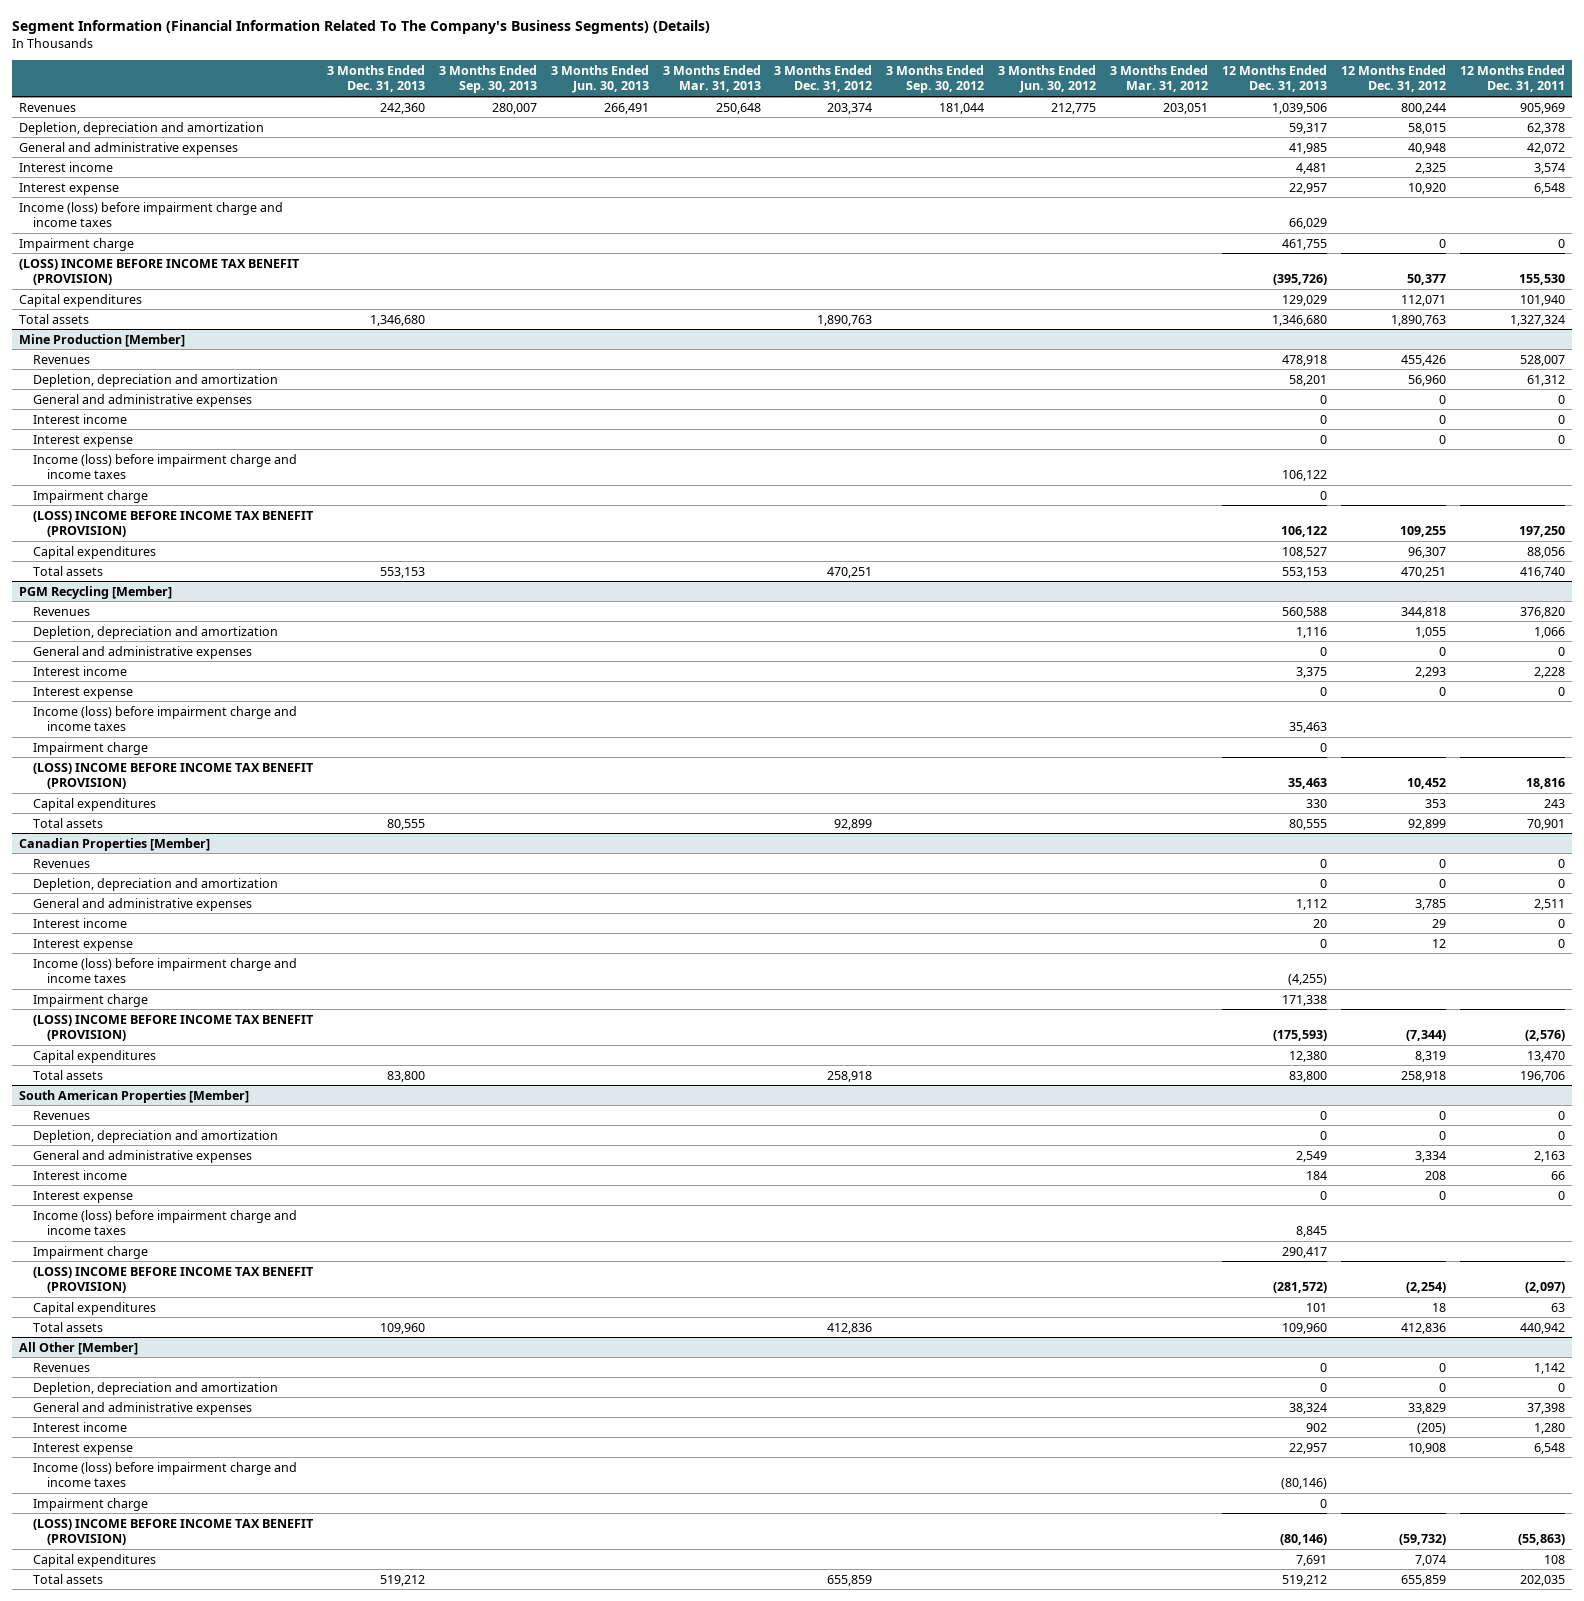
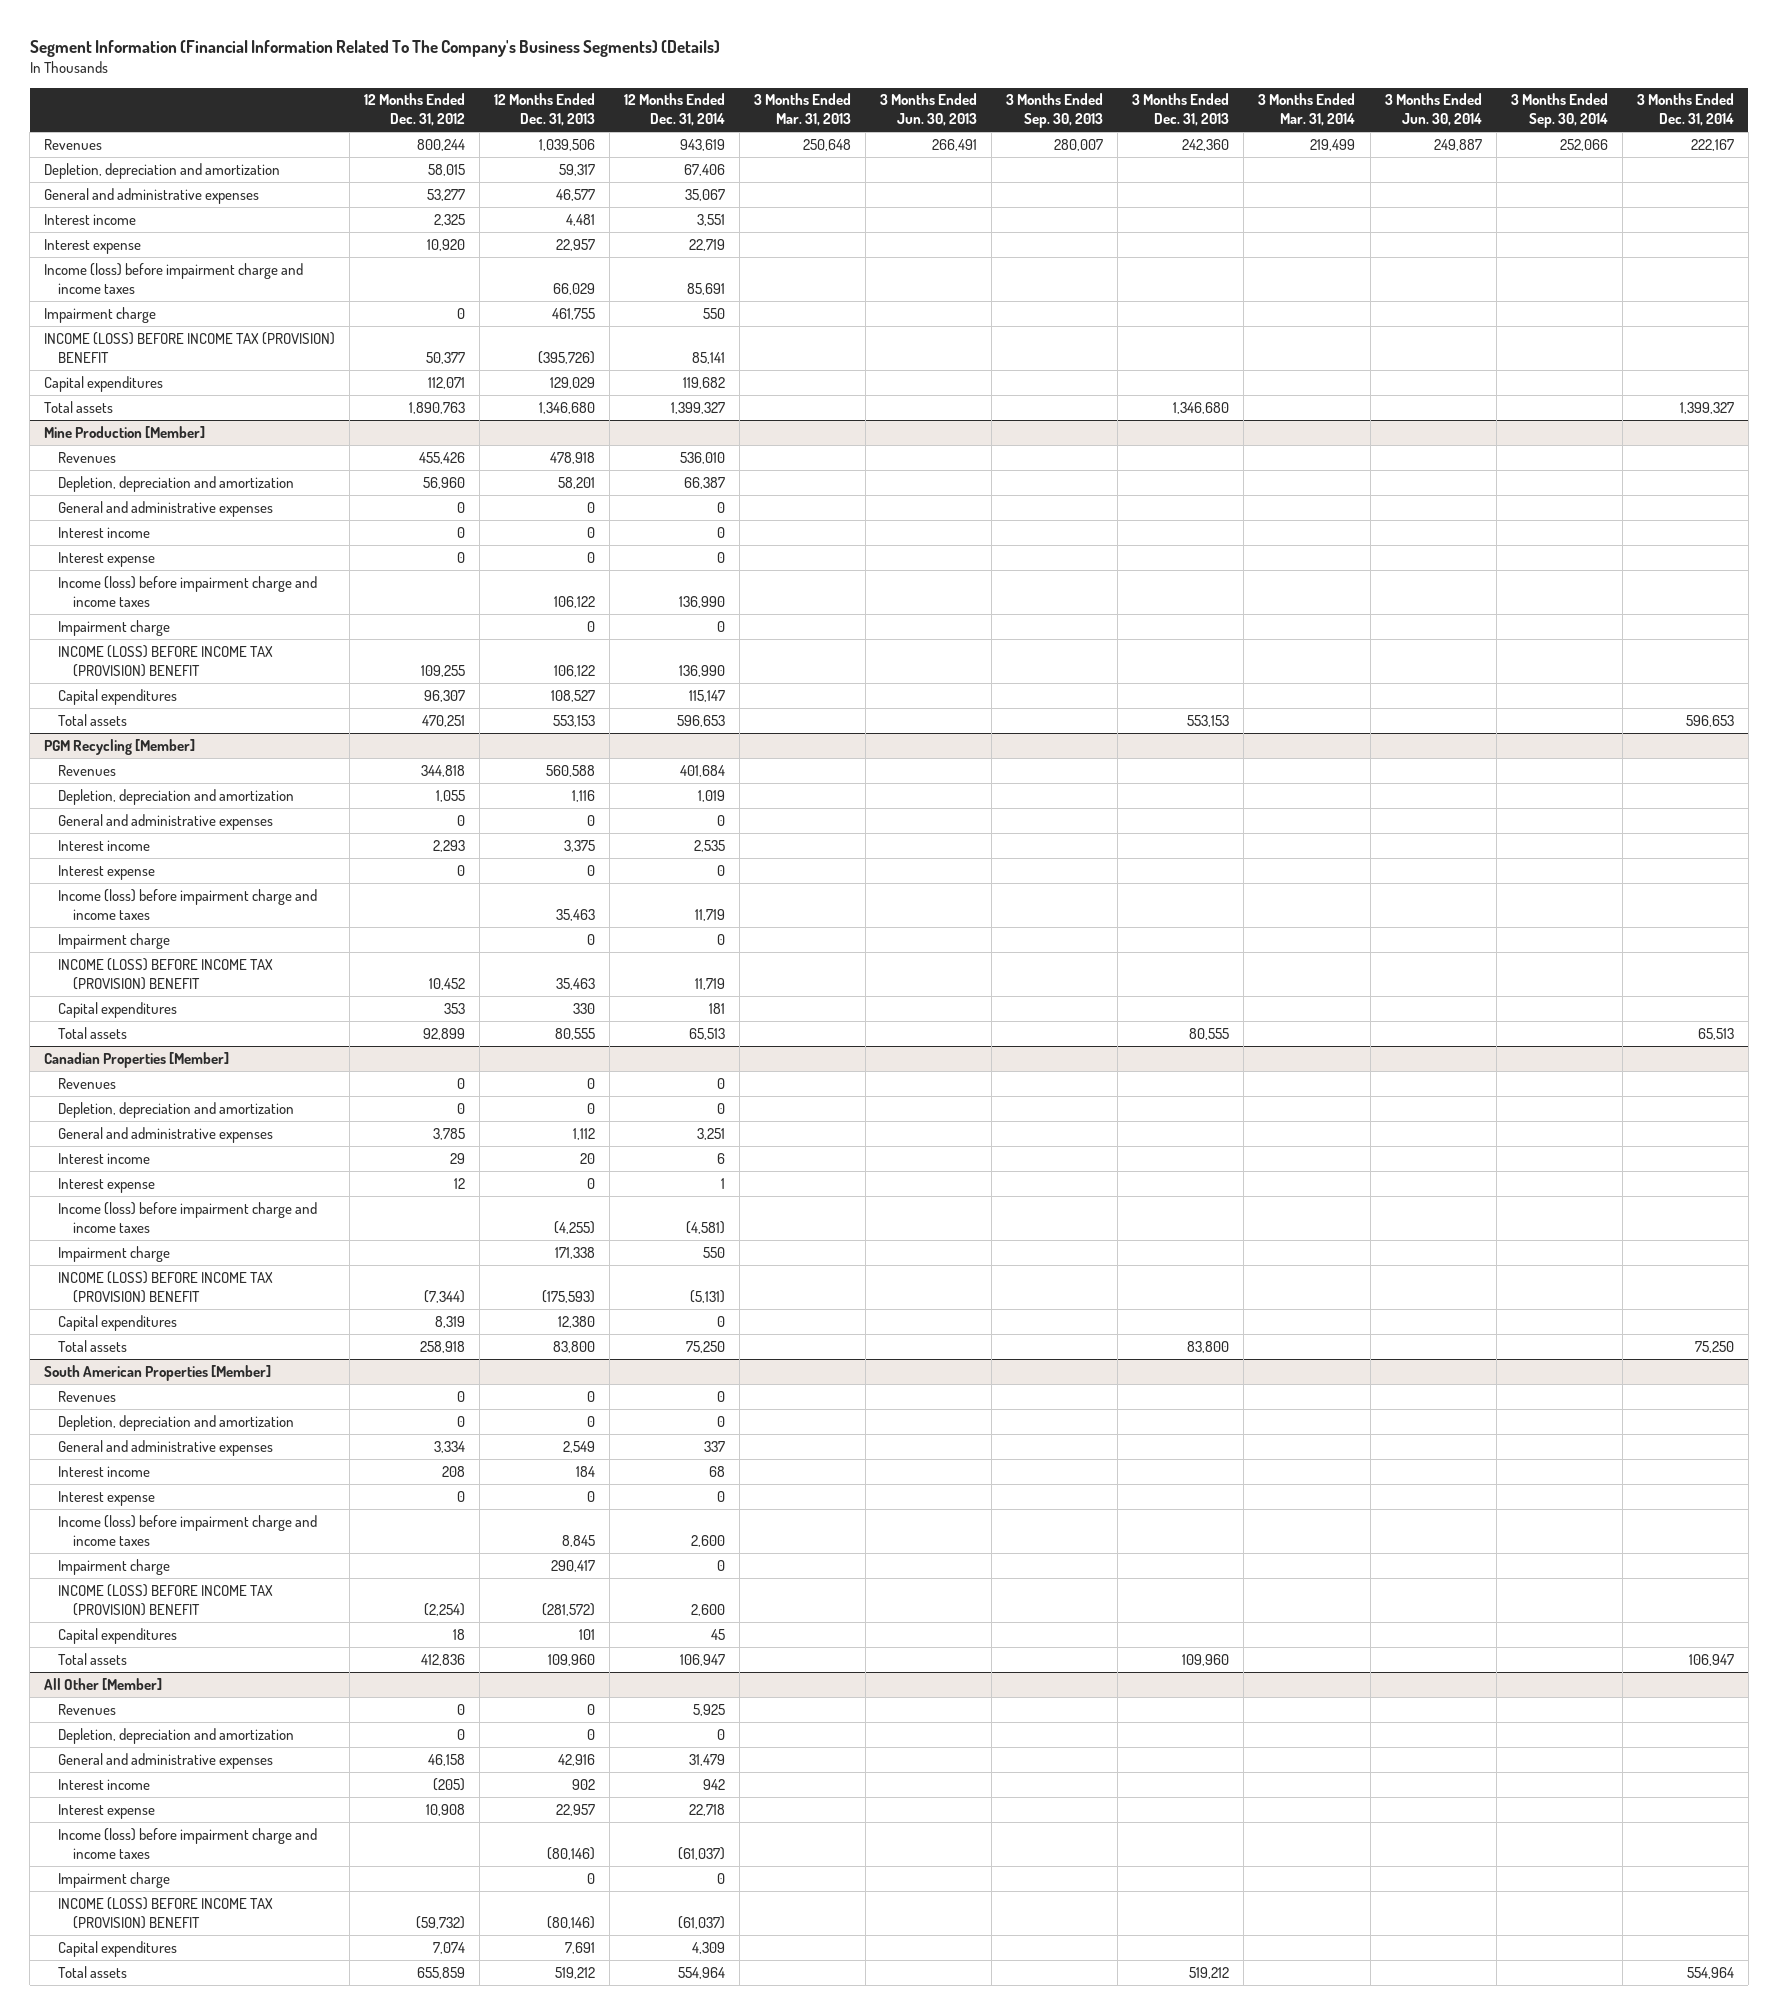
- | 3 Months Ended Dec. 31, 2013 | 3 Months Ended Sep. 30, 2013 | 3 Months Ended Jun. 30, 2013 | 3 Months Ended Mar. 31, 2013 | 3 Months Ended Dec. 31, 2012 | 3 Months Ended Sep. 30, 2012 | 3 Months Ended Jun. 30, 2012 | 3 Months Ended Mar. 31, 2012 | 12 Months Ended Dec. 31, 2013 | 12 Months Ended Dec. 31, 2012 | 12 Months Ended Dec. 31, 2011
+ | 12 Months Ended Dec. 31, 2012 | 12 Months Ended Dec. 31, 2013 | 12 Months Ended Dec. 31, 2014 | 3 Months Ended Mar. 31, 2013 | 3 Months Ended Jun. 30, 2013 | 3 Months Ended Sep. 30, 2013 | 3 Months Ended Dec. 31, 2013 | 3 Months Ended Mar. 31, 2014 | 3 Months Ended Jun. 30, 2014 | 3 Months Ended Sep. 30, 2014 | 3 Months Ended Dec. 31, 2014
- General and administrative expenses | | | | | | | | | 41,985 | 40,948 | 42,072
+ General and administrative expenses | 53,277 | 46,577 | 35,067 | | | | | | | |
- (LOSS) INCOME BEFORE INCOME TAX BENEFIT (PROVISION) | | | | | | | | | (395,726) | 50,377 | 155,530
+ INCOME (LOSS) BEFORE INCOME TAX (PROVISION) BENEFIT | 50,377 | (395,726) | 85,141 | | | | | | | |
@ Mine Production [Member]
- (LOSS) INCOME BEFORE INCOME TAX BENEFIT (PROVISION) | | | | | | | | | 106,122 | 109,255 | 197,250
+ INCOME (LOSS) BEFORE INCOME TAX (PROVISION) BENEFIT | 109,255 | 106,122 | 136,990 | | | | | | | |
@ PGM Recycling [Member]
- (LOSS) INCOME BEFORE INCOME TAX BENEFIT (PROVISION) | | | | | | | | | 35,463 | 10,452 | 18,816
+ INCOME (LOSS) BEFORE INCOME TAX (PROVISION) BENEFIT | 10,452 | 35,463 | 11,719 | | | | | | | |
@ Canadian Properties [Member]
- (LOSS) INCOME BEFORE INCOME TAX BENEFIT (PROVISION) | | | | | | | | | (175,593) | (7,344) | (2,576)
+ INCOME (LOSS) BEFORE INCOME TAX (PROVISION) BENEFIT | (7,344) | (175,593) | (5,131) | | | | | | | |
@ South American Properties [Member]
- (LOSS) INCOME BEFORE INCOME TAX BENEFIT (PROVISION) | | | | | | | | | (281,572) | (2,254) | (2,097)
+ INCOME (LOSS) BEFORE INCOME TAX (PROVISION) BENEFIT | (2,254) | (281,572) | 2,600 | | | | | | | |
@ All Other [Member]
- General and administrative expenses | | | | | | | | | 38,324 | 33,829 | 37,398
+ General and administrative expenses | 46,158 | 42,916 | 31,479 | | | | | | | |
- (LOSS) INCOME BEFORE INCOME TAX BENEFIT (PROVISION) | | | | | | | | | (80,146) | (59,732) | (55,863)
+ INCOME (LOSS) BEFORE INCOME TAX (PROVISION) BENEFIT | (59,732) | (80,146) | (61,037) | | | | | | | |

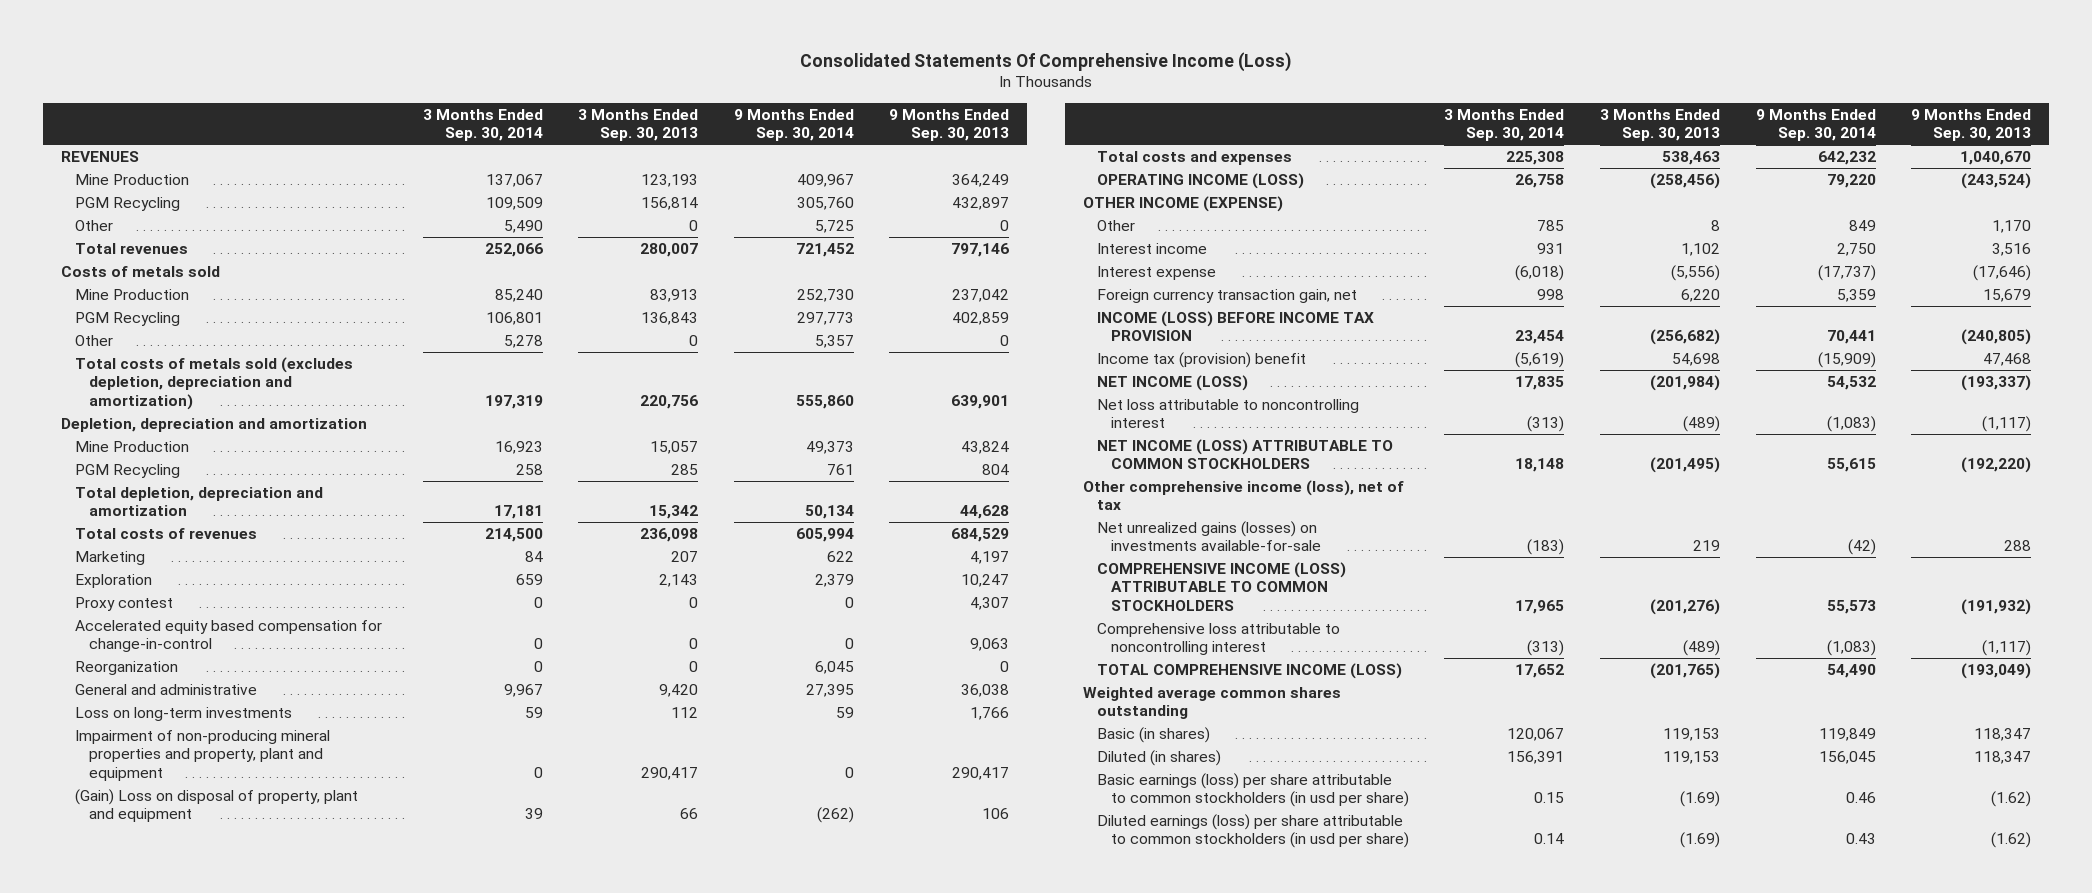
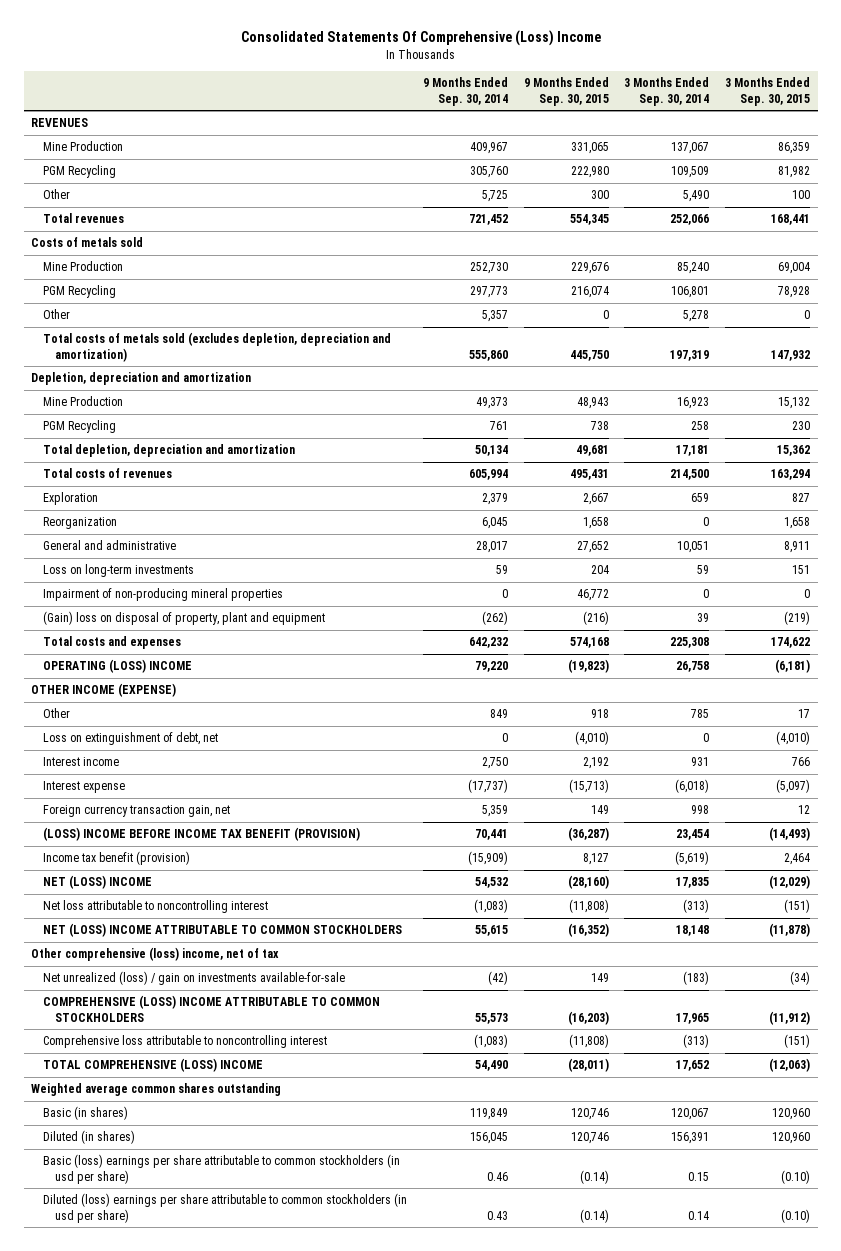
- Consolidated Statements Of Comprehensive Income (Loss)
+ Consolidated Statements Of Comprehensive (Loss) Income
- | 3 Months Ended Sep. 30, 2014 | 3 Months Ended Sep. 30, 2013 | 9 Months Ended Sep. 30, 2014 | 9 Months Ended Sep. 30, 2013
+ | 9 Months Ended Sep. 30, 2014 | 9 Months Ended Sep. 30, 2015 | 3 Months Ended Sep. 30, 2014 | 3 Months Ended Sep. 30, 2015
- Marketing | 84 | 207 | 622 | 4,197
- Proxy contest | 0 | 0 | 0 | 4,307
- Accelerated equity based compensation for change-in-control | 0 | 0 | 0 | 9,063
- General and administrative | 9,967 | 9,420 | 27,395 | 36,038
+ General and administrative | 28,017 | 27,652 | 10,051 | 8,911
- Impairment of non-producing mineral properties and property, plant and equipment | 0 | 290,417 | 0 | 290,417
- (Gain) Loss on disposal of property, plant and equipment | 39 | 66 | (262) | 106
+ Impairment of non-producing mineral properties | 0 | 46,772 | 0 | 0
+ (Gain) loss on disposal of property, plant and equipment | (262) | (216) | 39 | (219)
- OPERATING INCOME (LOSS) | 26,758 | (258,456) | 79,220 | (243,524)
+ OPERATING (LOSS) INCOME | 79,220 | (19,823) | 26,758 | (6,181)
+ Loss on extinguishment of debt, net | 0 | (4,010) | 0 | (4,010)
- INCOME (LOSS) BEFORE INCOME TAX PROVISION | 23,454 | (256,682) | 70,441 | (240,805)
- Income tax (provision) benefit | (5,619) | 54,698 | (15,909) | 47,468
- NET INCOME (LOSS) | 17,835 | (201,984) | 54,532 | (193,337)
+ (LOSS) INCOME BEFORE INCOME TAX BENEFIT (PROVISION) | 70,441 | (36,287) | 23,454 | (14,493)
+ Income tax benefit (provision) | (15,909) | 8,127 | (5,619) | 2,464
+ NET (LOSS) INCOME | 54,532 | (28,160) | 17,835 | (12,029)
- NET INCOME (LOSS) ATTRIBUTABLE TO COMMON STOCKHOLDERS | 18,148 | (201,495) | 55,615 | (192,220)
- Other comprehensive income (loss), net of tax
- Net unrealized gains (losses) on investments available-for-sale | (183) | 219 | (42) | 288
- COMPREHENSIVE INCOME (LOSS) ATTRIBUTABLE TO COMMON STOCKHOLDERS | 17,965 | (201,276) | 55,573 | (191,932)
+ NET (LOSS) INCOME ATTRIBUTABLE TO COMMON STOCKHOLDERS | 55,615 | (16,352) | 18,148 | (11,878)
+ Other comprehensive (loss) income, net of tax
+ Net unrealized (loss) / gain on investments available-for-sale | (42) | 149 | (183) | (34)
+ COMPREHENSIVE (LOSS) INCOME ATTRIBUTABLE TO COMMON STOCKHOLDERS | 55,573 | (16,203) | 17,965 | (11,912)
- TOTAL COMPREHENSIVE INCOME (LOSS) | 17,652 | (201,765) | 54,490 | (193,049)
+ TOTAL COMPREHENSIVE (LOSS) INCOME | 54,490 | (28,011) | 17,652 | (12,063)
- Basic earnings (loss) per share attributable to common stockholders (in usd per share) | 0.15 | (1.69) | 0.46 | (1.62)
- Diluted earnings (loss) per share attributable to common stockholders (in usd per share) | 0.14 | (1.69) | 0.43 | (1.62)
+ Basic (loss) earnings per share attributable to common stockholders (in usd per share) | 0.46 | (0.14) | 0.15 | (0.10)
+ Diluted (loss) earnings per share attributable to common stockholders (in usd per share) | 0.43 | (0.14) | 0.14 | (0.10)

